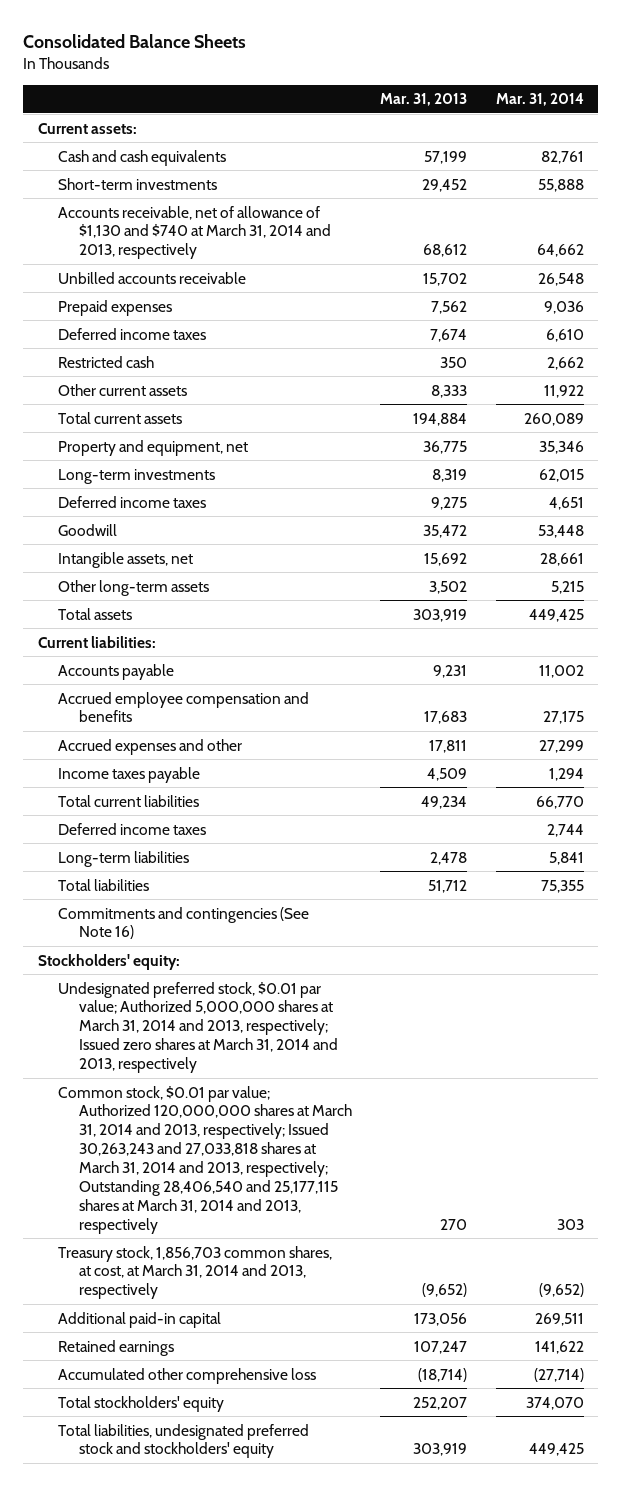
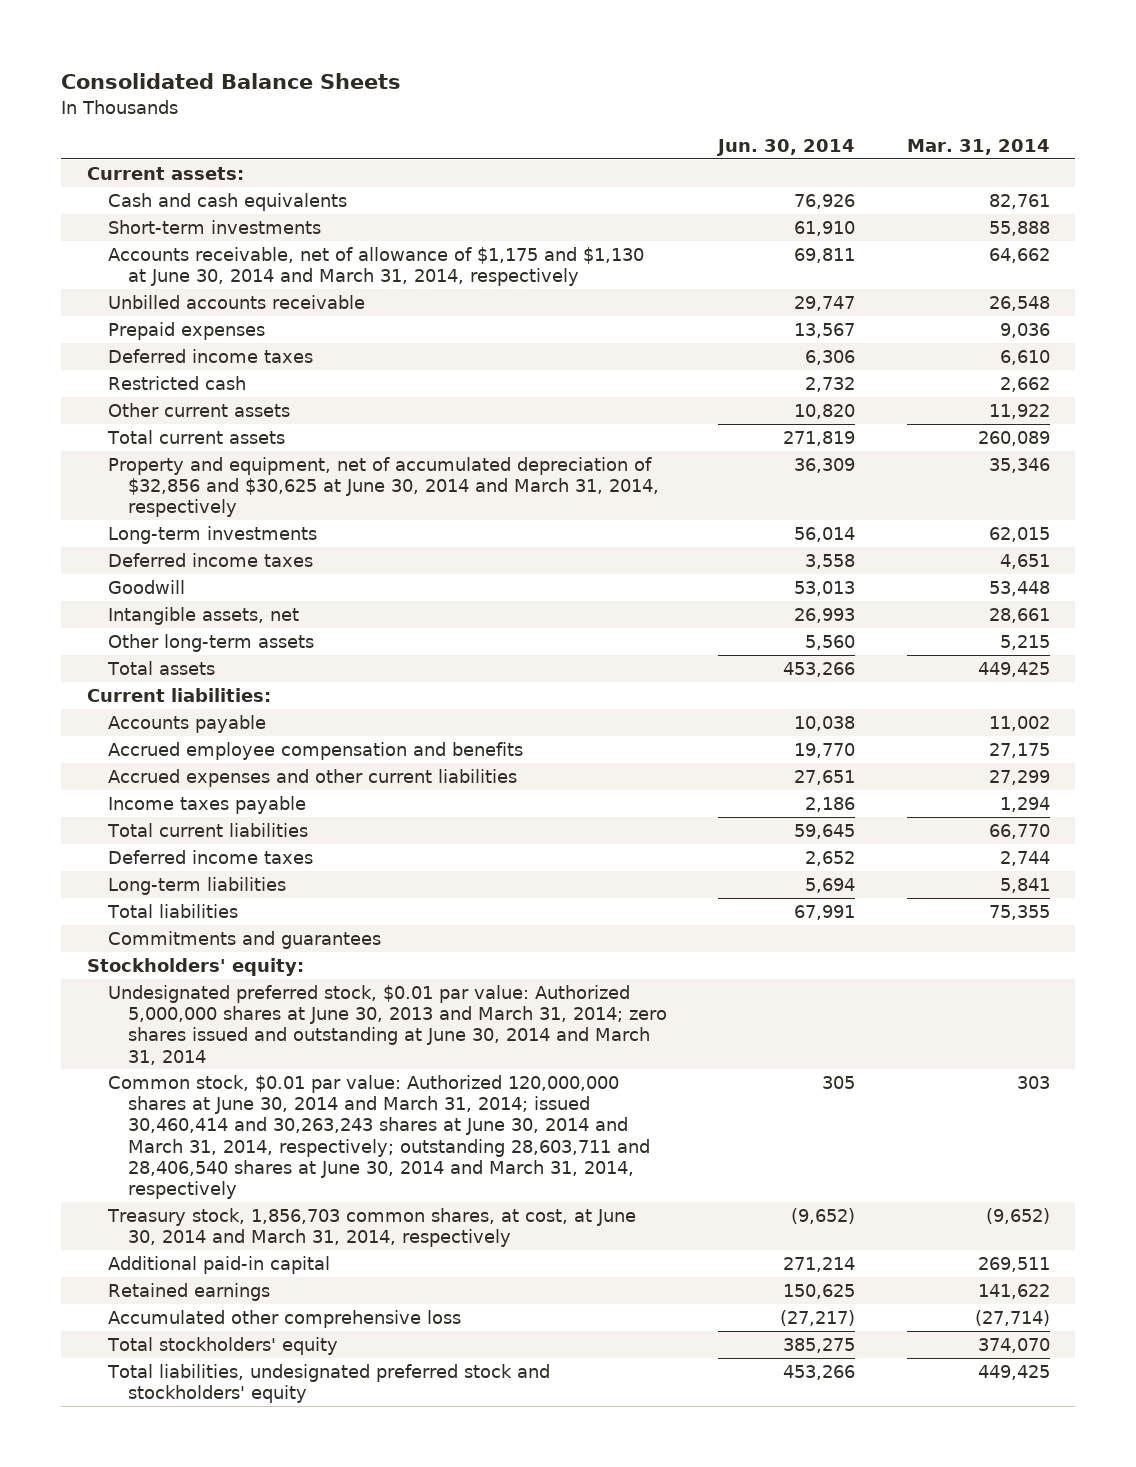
- | Mar. 31, 2013 | Mar. 31, 2014
+ | Jun. 30, 2014 | Mar. 31, 2014
- Accounts receivable, net of allowance of $1,130 and $740 at March 31, 2014 and 2013, respectively | 68,612 | 64,662
+ Accounts receivable, net of allowance of $1,175 and $1,130 at June 30, 2014 and March 31, 2014, respectively | 69,811 | 64,662
- Property and equipment, net | 36,775 | 35,346
+ Property and equipment, net of accumulated depreciation of $32,856 and $30,625 at June 30, 2014 and March 31, 2014, respectively | 36,309 | 35,346
- Accrued expenses and other | 17,811 | 27,299
+ Accrued expenses and other current liabilities | 27,651 | 27,299
- Commitments and contingencies (See Note 16)
+ Commitments and guarantees
- Undesignated preferred stock, $0.01 par value; Authorized 5,000,000 shares at March 31, 2014 and 2013, respectively; Issued zero shares at March 31, 2014 and 2013, respectively
- Common stock, $0.01 par value; Authorized 120,000,000 shares at March 31, 2014 and 2013, respectively; Issued 30,263,243 and 27,033,818 shares at March 31, 2014 and 2013, respectively; Outstanding 28,406,540 and 25,177,115 shares at March 31, 2014 and 2013, respectively | 270 | 303
- Treasury stock, 1,856,703 common shares, at cost, at March 31, 2014 and 2013, respectively | (9,652) | (9,652)
+ Undesignated preferred stock, $0.01 par value: Authorized 5,000,000 shares at June 30, 2013 and March 31, 2014; zero shares issued and outstanding at June 30, 2014 and March 31, 2014
+ Common stock, $0.01 par value: Authorized 120,000,000 shares at June 30, 2014 and March 31, 2014; issued 30,460,414 and 30,263,243 shares at June 30, 2014 and March 31, 2014, respectively; outstanding 28,603,711 and 28,406,540 shares at June 30, 2014 and March 31, 2014, respectively | 305 | 303
+ Treasury stock, 1,856,703 common shares, at cost, at June 30, 2014 and March 31, 2014, respectively | (9,652) | (9,652)

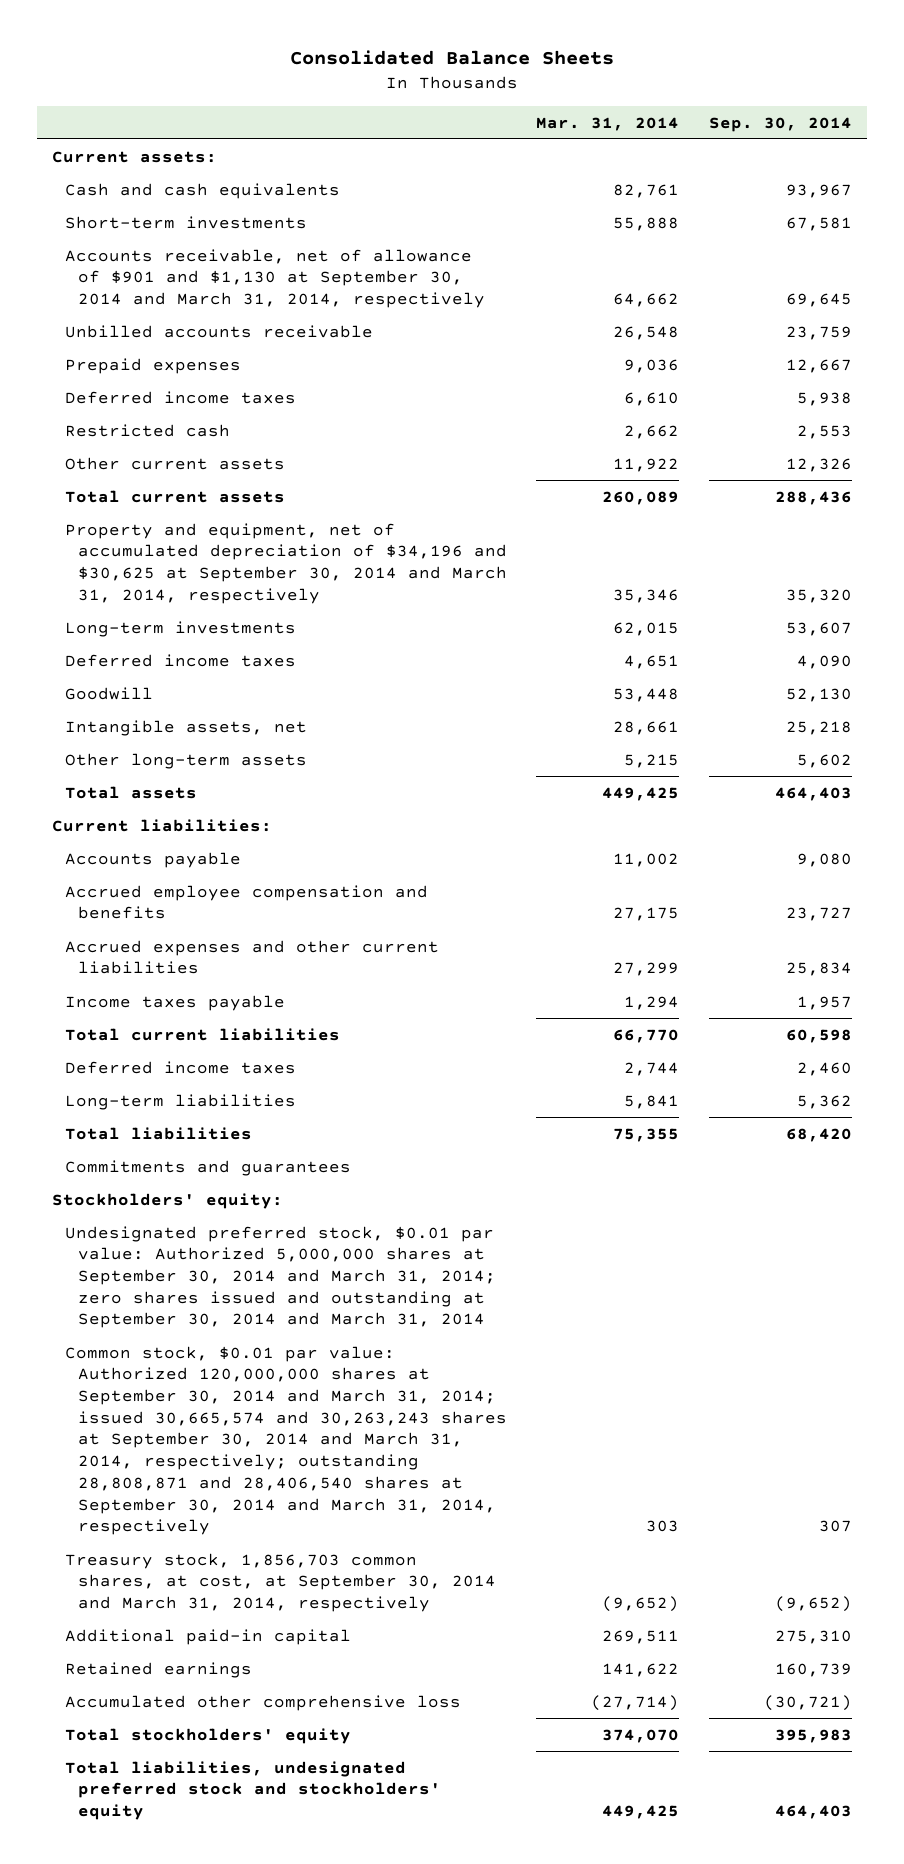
- | Jun. 30, 2014 | Mar. 31, 2014
+ | Mar. 31, 2014 | Sep. 30, 2014
- Accounts receivable, net of allowance of $1,175 and $1,130 at June 30, 2014 and March 31, 2014, respectively | 69,811 | 64,662
+ Accounts receivable, net of allowance of $901 and $1,130 at September 30, 2014 and March 31, 2014, respectively | 64,662 | 69,645
- Property and equipment, net of accumulated depreciation of $32,856 and $30,625 at June 30, 2014 and March 31, 2014, respectively | 36,309 | 35,346
+ Property and equipment, net of accumulated depreciation of $34,196 and $30,625 at September 30, 2014 and March 31, 2014, respectively | 35,346 | 35,320
- Undesignated preferred stock, $0.01 par value: Authorized 5,000,000 shares at June 30, 2013 and March 31, 2014; zero shares issued and outstanding at June 30, 2014 and March 31, 2014
- Common stock, $0.01 par value: Authorized 120,000,000 shares at June 30, 2014 and March 31, 2014; issued 30,460,414 and 30,263,243 shares at June 30, 2014 and March 31, 2014, respectively; outstanding 28,603,711 and 28,406,540 shares at June 30, 2014 and March 31, 2014, respectively | 305 | 303
- Treasury stock, 1,856,703 common shares, at cost, at June 30, 2014 and March 31, 2014, respectively | (9,652) | (9,652)
+ Undesignated preferred stock, $0.01 par value: Authorized 5,000,000 shares at September 30, 2014 and March 31, 2014; zero shares issued and outstanding at September 30, 2014 and March 31, 2014
+ Common stock, $0.01 par value: Authorized 120,000,000 shares at September 30, 2014 and March 31, 2014; issued 30,665,574 and 30,263,243 shares at September 30, 2014 and March 31, 2014, respectively; outstanding 28,808,871 and 28,406,540 shares at September 30, 2014 and March 31, 2014, respectively | 303 | 307
+ Treasury stock, 1,856,703 common shares, at cost, at September 30, 2014 and March 31, 2014, respectively | (9,652) | (9,652)

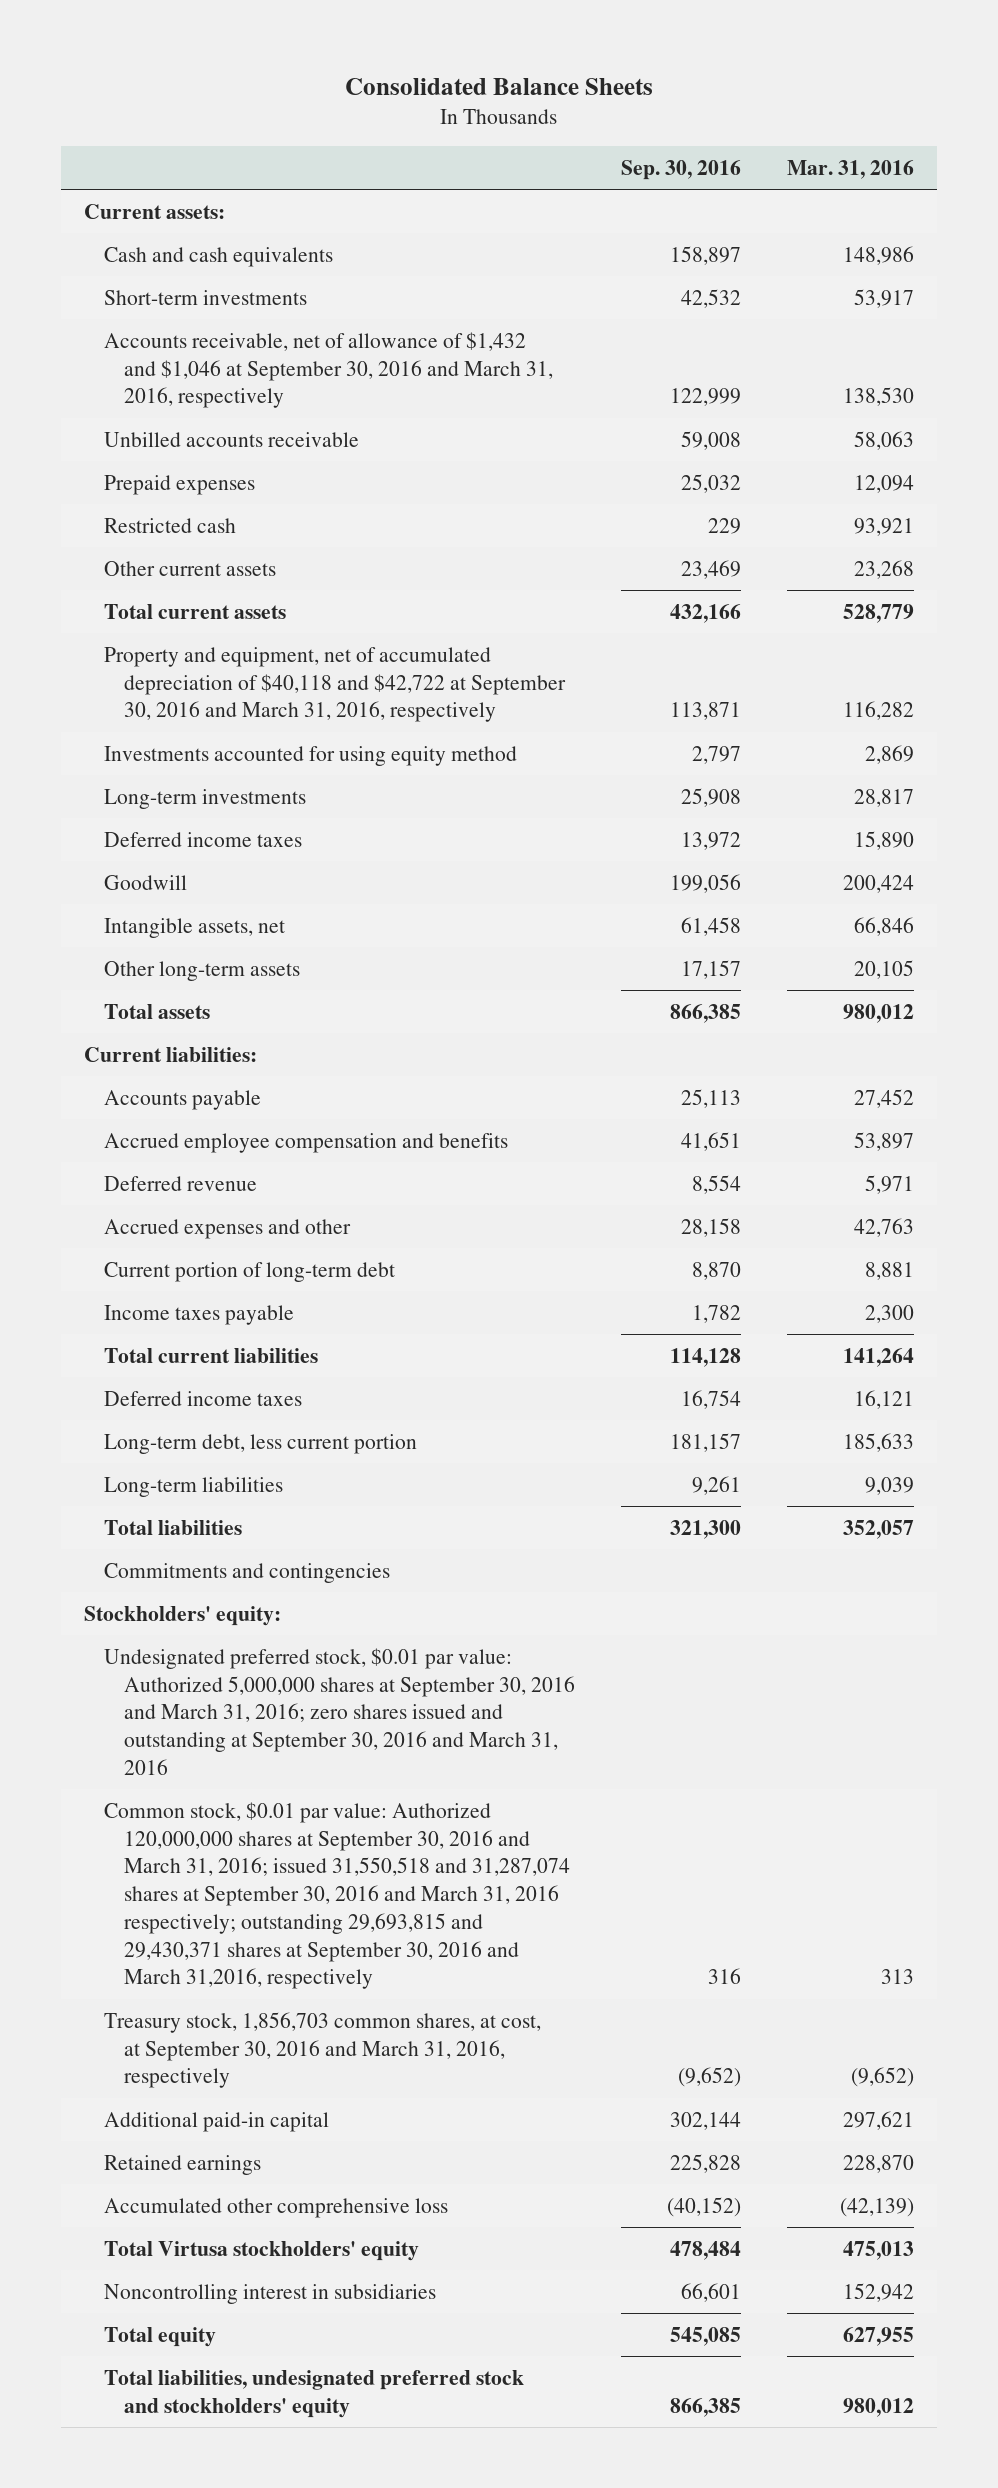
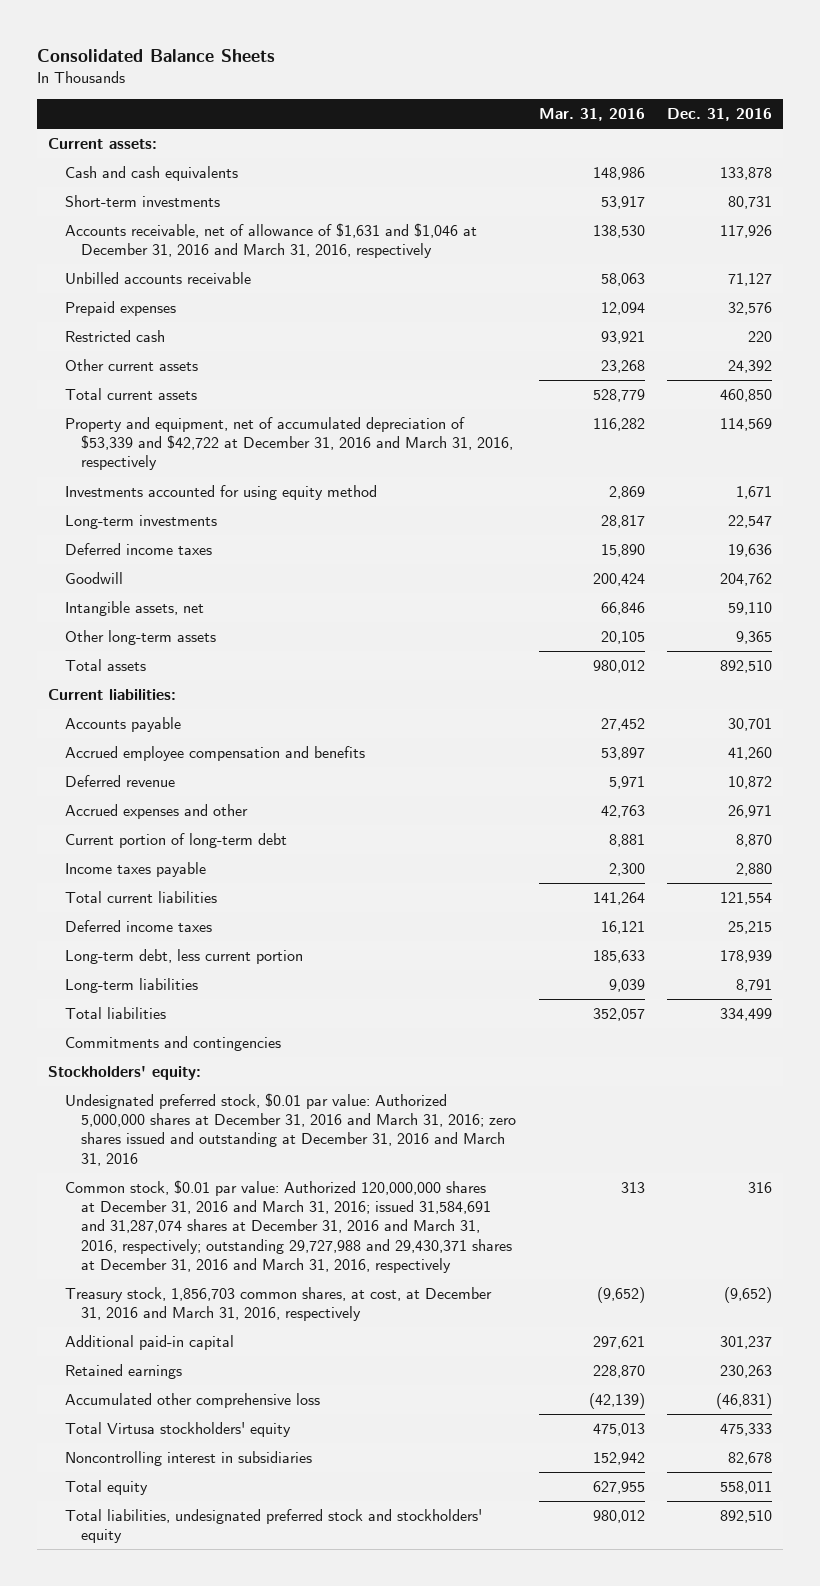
- | Sep. 30, 2016 | Mar. 31, 2016
+ | Mar. 31, 2016 | Dec. 31, 2016
- Accounts receivable, net of allowance of $1,432 and $1,046 at September 30, 2016 and March 31, 2016, respectively | 122,999 | 138,530
+ Accounts receivable, net of allowance of $1,631 and $1,046 at December 31, 2016 and March 31, 2016, respectively | 138,530 | 117,926
- Property and equipment, net of accumulated depreciation of $40,118 and $42,722 at September 30, 2016 and March 31, 2016, respectively | 113,871 | 116,282
+ Property and equipment, net of accumulated depreciation of $53,339 and $42,722 at December 31, 2016 and March 31, 2016, respectively | 116,282 | 114,569
- Undesignated preferred stock, $0.01 par value: Authorized 5,000,000 shares at September 30, 2016 and March 31, 2016; zero shares issued and outstanding at September 30, 2016 and March 31, 2016
- Common stock, $0.01 par value: Authorized 120,000,000 shares at September 30, 2016 and March 31, 2016; issued 31,550,518 and 31,287,074 shares at September 30, 2016 and March 31, 2016 respectively; outstanding 29,693,815 and 29,430,371 shares at September 30, 2016 and March 31,2016, respectively | 316 | 313
- Treasury stock, 1,856,703 common shares, at cost, at September 30, 2016 and March 31, 2016, respectively | (9,652) | (9,652)
+ Undesignated preferred stock, $0.01 par value: Authorized 5,000,000 shares at December 31, 2016 and March 31, 2016; zero shares issued and outstanding at December 31, 2016 and March 31, 2016
+ Common stock, $0.01 par value: Authorized 120,000,000 shares at December 31, 2016 and March 31, 2016; issued 31,584,691 and 31,287,074 shares at December 31, 2016 and March 31, 2016, respectively; outstanding 29,727,988 and 29,430,371 shares at December 31, 2016 and March 31, 2016, respectively | 313 | 316
+ Treasury stock, 1,856,703 common shares, at cost, at December 31, 2016 and March 31, 2016, respectively | (9,652) | (9,652)

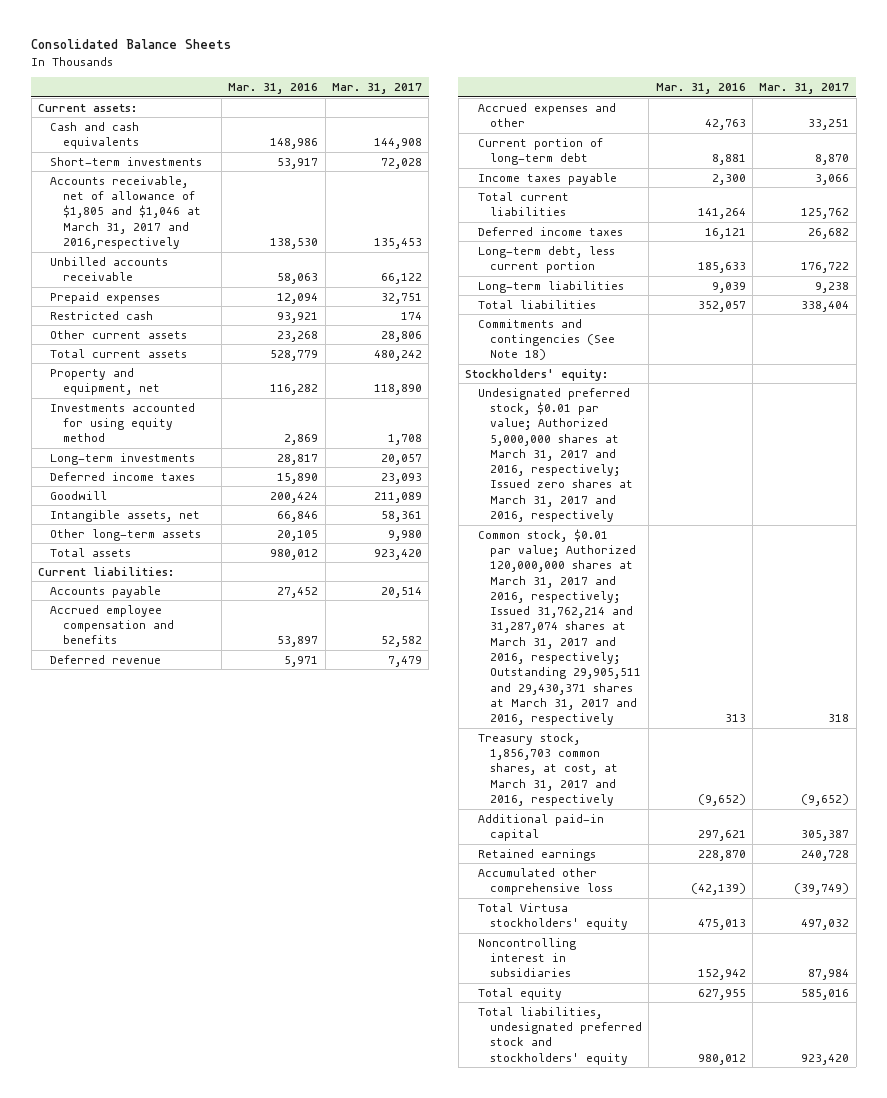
- | Mar. 31, 2016 | Dec. 31, 2016
+ | Mar. 31, 2016 | Mar. 31, 2017
- Accounts receivable, net of allowance of $1,631 and $1,046 at December 31, 2016 and March 31, 2016, respectively | 138,530 | 117,926
+ Accounts receivable, net of allowance of $1,805 and $1,046 at March 31, 2017 and 2016,respectively | 138,530 | 135,453
- Property and equipment, net of accumulated depreciation of $53,339 and $42,722 at December 31, 2016 and March 31, 2016, respectively | 116,282 | 114,569
+ Property and equipment, net | 116,282 | 118,890
- Commitments and contingencies
+ Commitments and contingencies (See Note 18)
- Undesignated preferred stock, $0.01 par value: Authorized 5,000,000 shares at December 31, 2016 and March 31, 2016; zero shares issued and outstanding at December 31, 2016 and March 31, 2016
- Common stock, $0.01 par value: Authorized 120,000,000 shares at December 31, 2016 and March 31, 2016; issued 31,584,691 and 31,287,074 shares at December 31, 2016 and March 31, 2016, respectively; outstanding 29,727,988 and 29,430,371 shares at December 31, 2016 and March 31, 2016, respectively | 313 | 316
- Treasury stock, 1,856,703 common shares, at cost, at December 31, 2016 and March 31, 2016, respectively | (9,652) | (9,652)
+ Undesignated preferred stock, $0.01 par value; Authorized 5,000,000 shares at March 31, 2017 and 2016, respectively; Issued zero shares at March 31, 2017 and 2016, respectively
+ Common stock, $0.01 par value; Authorized 120,000,000 shares at March 31, 2017 and 2016, respectively; Issued 31,762,214 and 31,287,074 shares at March 31, 2017 and 2016, respectively; Outstanding 29,905,511 and 29,430,371 shares at March 31, 2017 and 2016, respectively | 313 | 318
+ Treasury stock, 1,856,703 common shares, at cost, at March 31, 2017 and 2016, respectively | (9,652) | (9,652)

